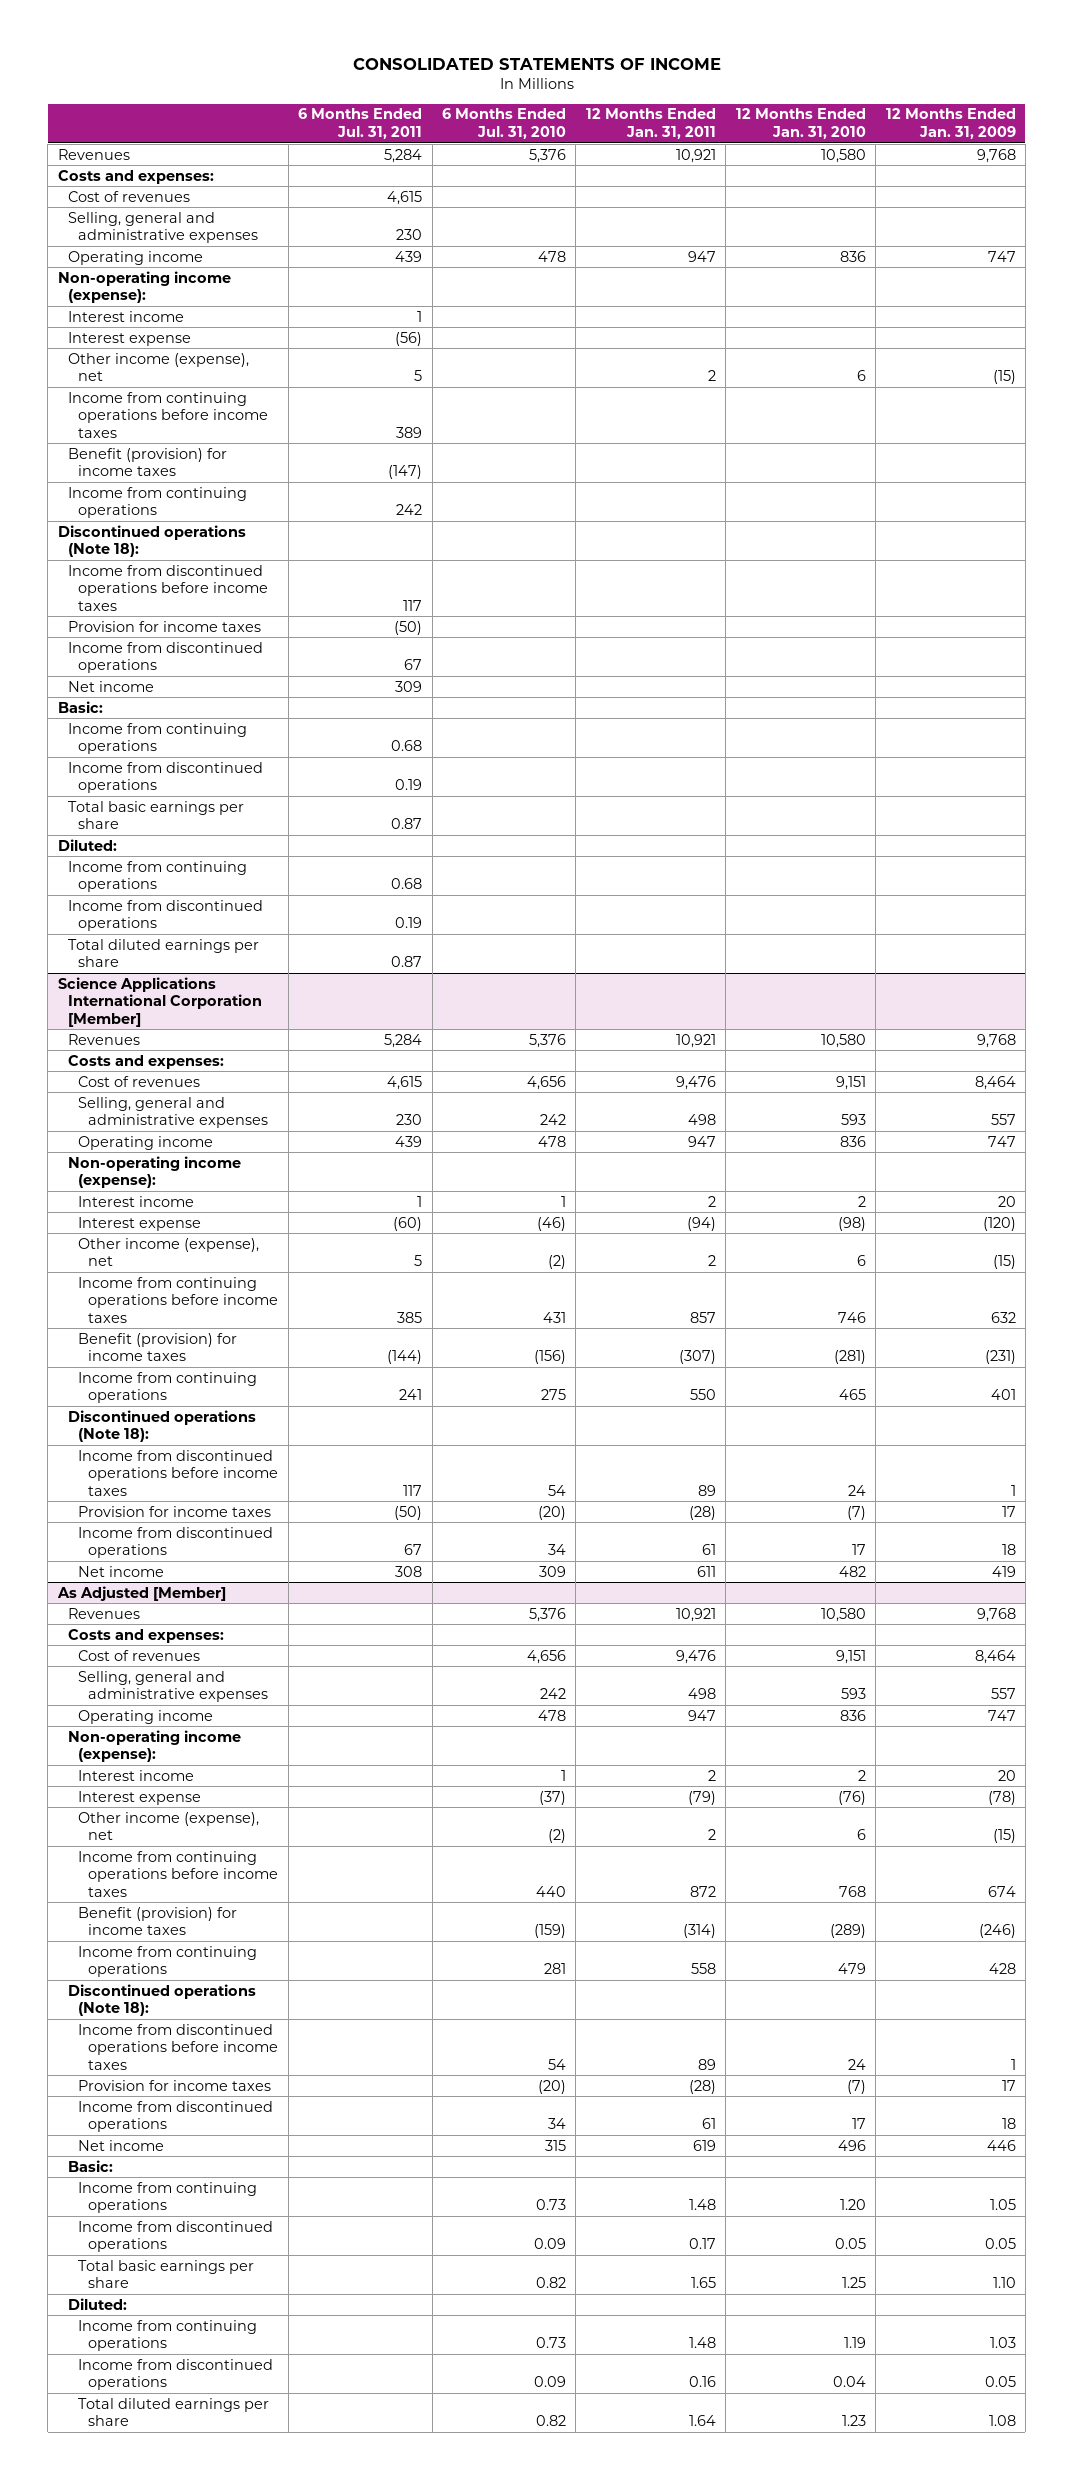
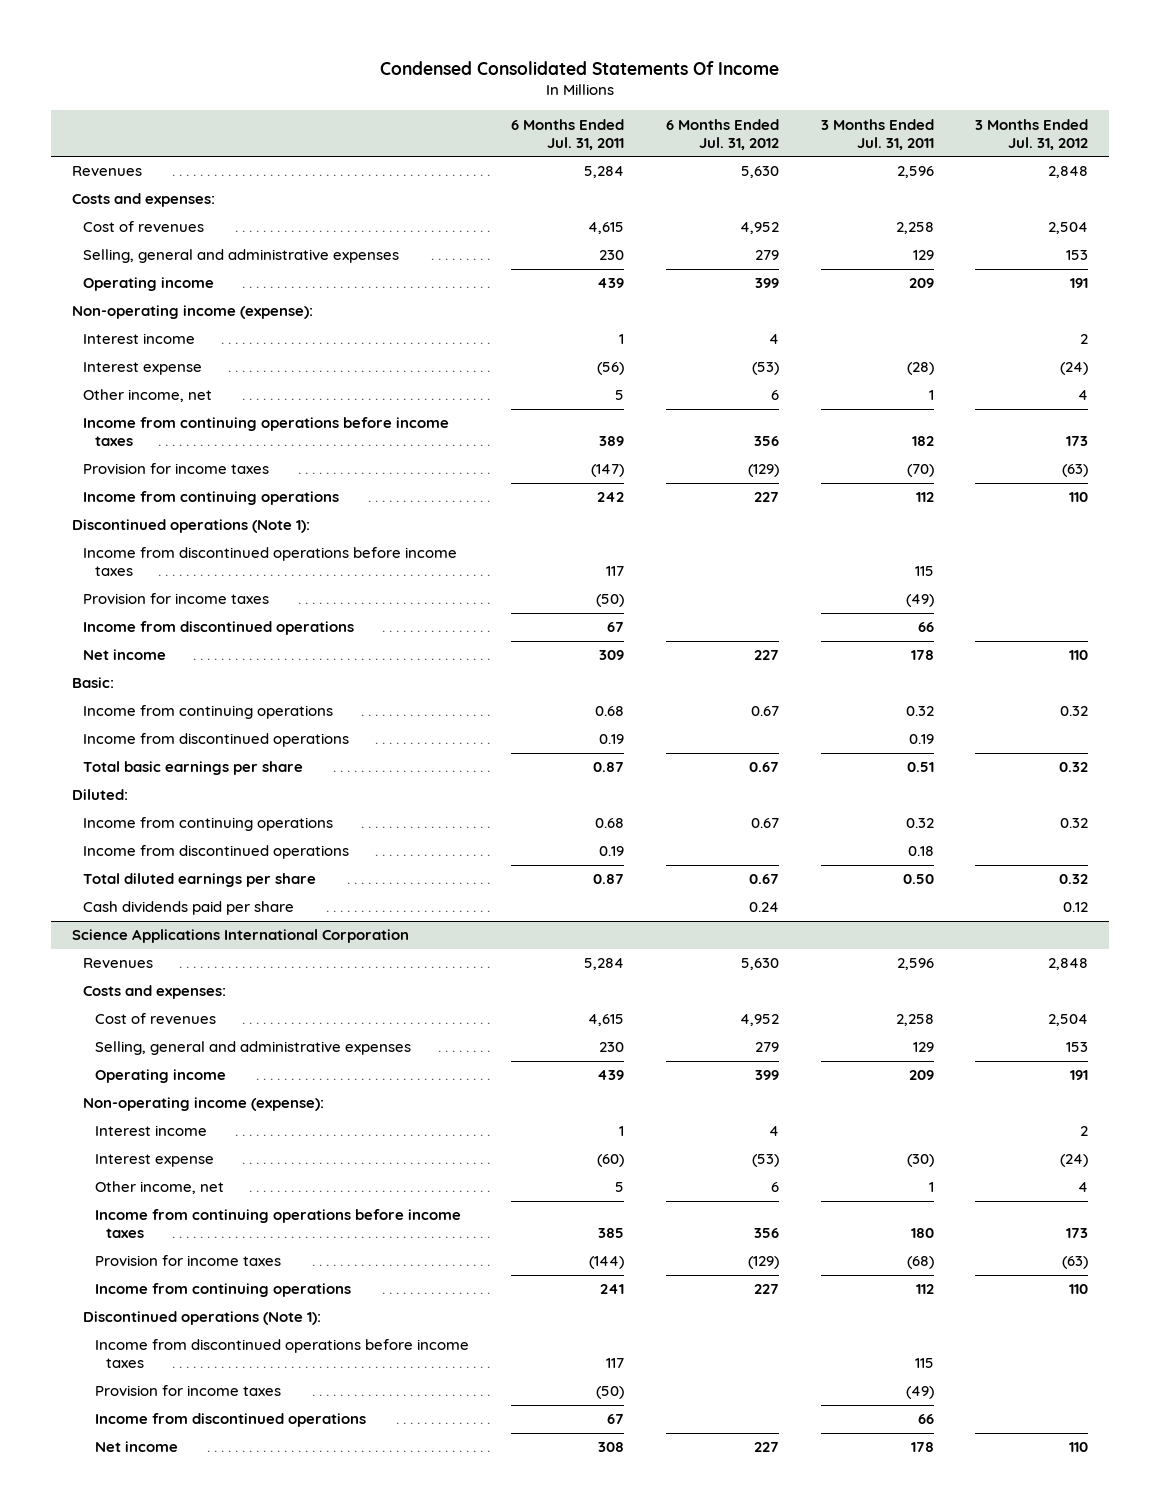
- CONSOLIDATED STATEMENTS OF INCOME
+ Condensed Consolidated Statements Of Income
- | 6 Months Ended Jul. 31, 2011 | 6 Months Ended Jul. 31, 2010 | 12 Months Ended Jan. 31, 2011 | 12 Months Ended Jan. 31, 2010 | 12 Months Ended Jan. 31, 2009
+ | 6 Months Ended Jul. 31, 2011 | 6 Months Ended Jul. 31, 2012 | 3 Months Ended Jul. 31, 2011 | 3 Months Ended Jul. 31, 2012
- Other income (expense), net | 5 | | 2 | 6 | (15)
+ Other income, net | 5 | 6 | 1 | 4
- Benefit (provision) for income taxes | (147) | | | |
+ Provision for income taxes | (147) | (129) | (70) | (63)
- Discontinued operations (Note 18):
+ Discontinued operations (Note 1):
- Science Applications International Corporation [Member]
+ Cash dividends paid per share | | 0.24 | | 0.12
+ Science Applications International Corporation
- Other income (expense), net | 5 | (2) | 2 | 6 | (15)
+ Other income, net | 5 | 6 | 1 | 4
- Benefit (provision) for income taxes | (144) | (156) | (307) | (281) | (231)
+ Provision for income taxes | (144) | (129) | (68) | (63)
- Discontinued operations (Note 18):
+ Discontinued operations (Note 1):
- As Adjusted [Member]
- Revenues | | 5,376 | 10,921 | 10,580 | 9,768
- Costs and expenses:
- Cost of revenues | | 4,656 | 9,476 | 9,151 | 8,464
- Selling, general and administrative expenses | | 242 | 498 | 593 | 557
- Operating income | | 478 | 947 | 836 | 747
- Non-operating income (expense):
- Interest income | | 1 | 2 | 2 | 20
- Interest expense | | (37) | (79) | (76) | (78)
- Other income (expense), net | | (2) | 2 | 6 | (15)
- Income from continuing operations before income taxes | | 440 | 872 | 768 | 674
- Benefit (provision) for income taxes | | (159) | (314) | (289) | (246)
- Income from continuing operations | | 281 | 558 | 479 | 428
- Discontinued operations (Note 18):
- Income from discontinued operations before income taxes | | 54 | 89 | 24 | 1
- Provision for income taxes | | (20) | (28) | (7) | 17
- Income from discontinued operations | | 34 | 61 | 17 | 18
- Net income | | 315 | 619 | 496 | 446
- Basic:
- Income from continuing operations | | 0.73 | 1.48 | 1.20 | 1.05
- Income from discontinued operations | | 0.09 | 0.17 | 0.05 | 0.05
- Total basic earnings per share | | 0.82 | 1.65 | 1.25 | 1.10
- Diluted:
- Income from continuing operations | | 0.73 | 1.48 | 1.19 | 1.03
- Income from discontinued operations | | 0.09 | 0.16 | 0.04 | 0.05
- Total diluted earnings per share | | 0.82 | 1.64 | 1.23 | 1.08

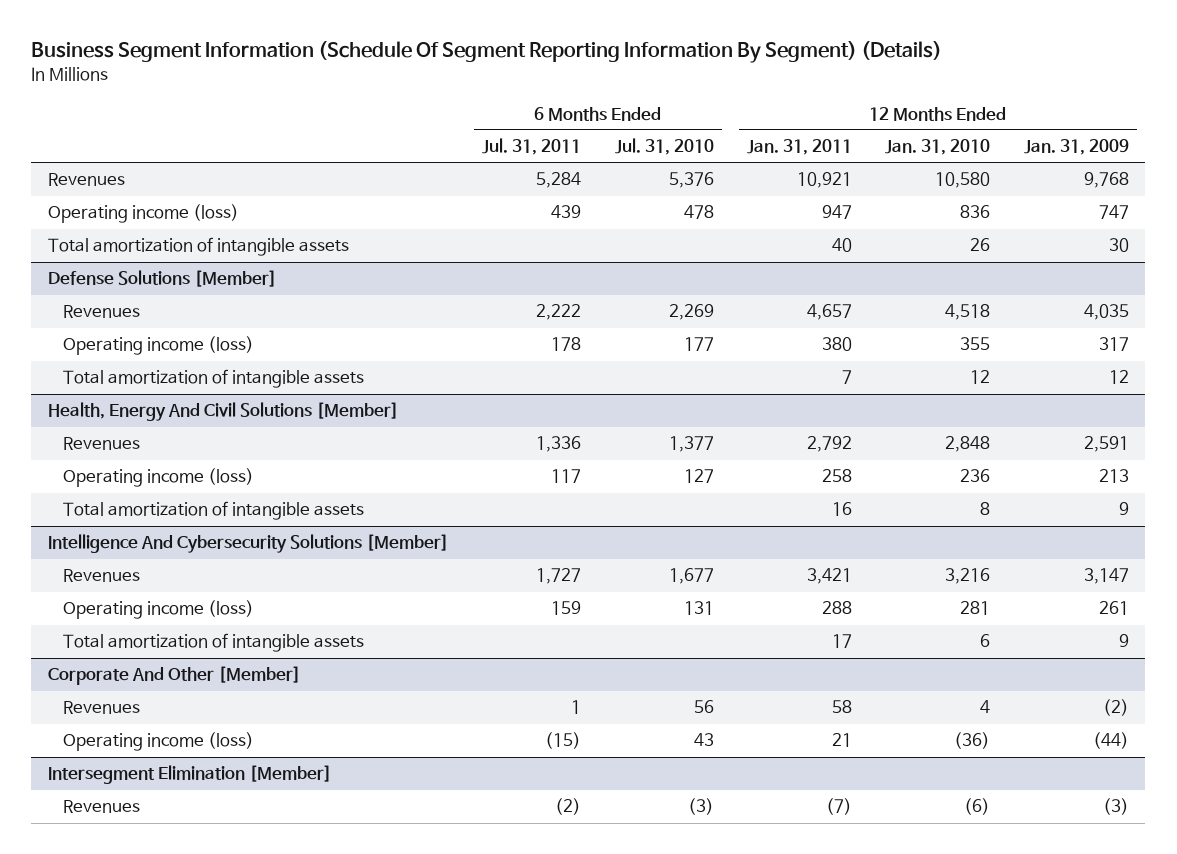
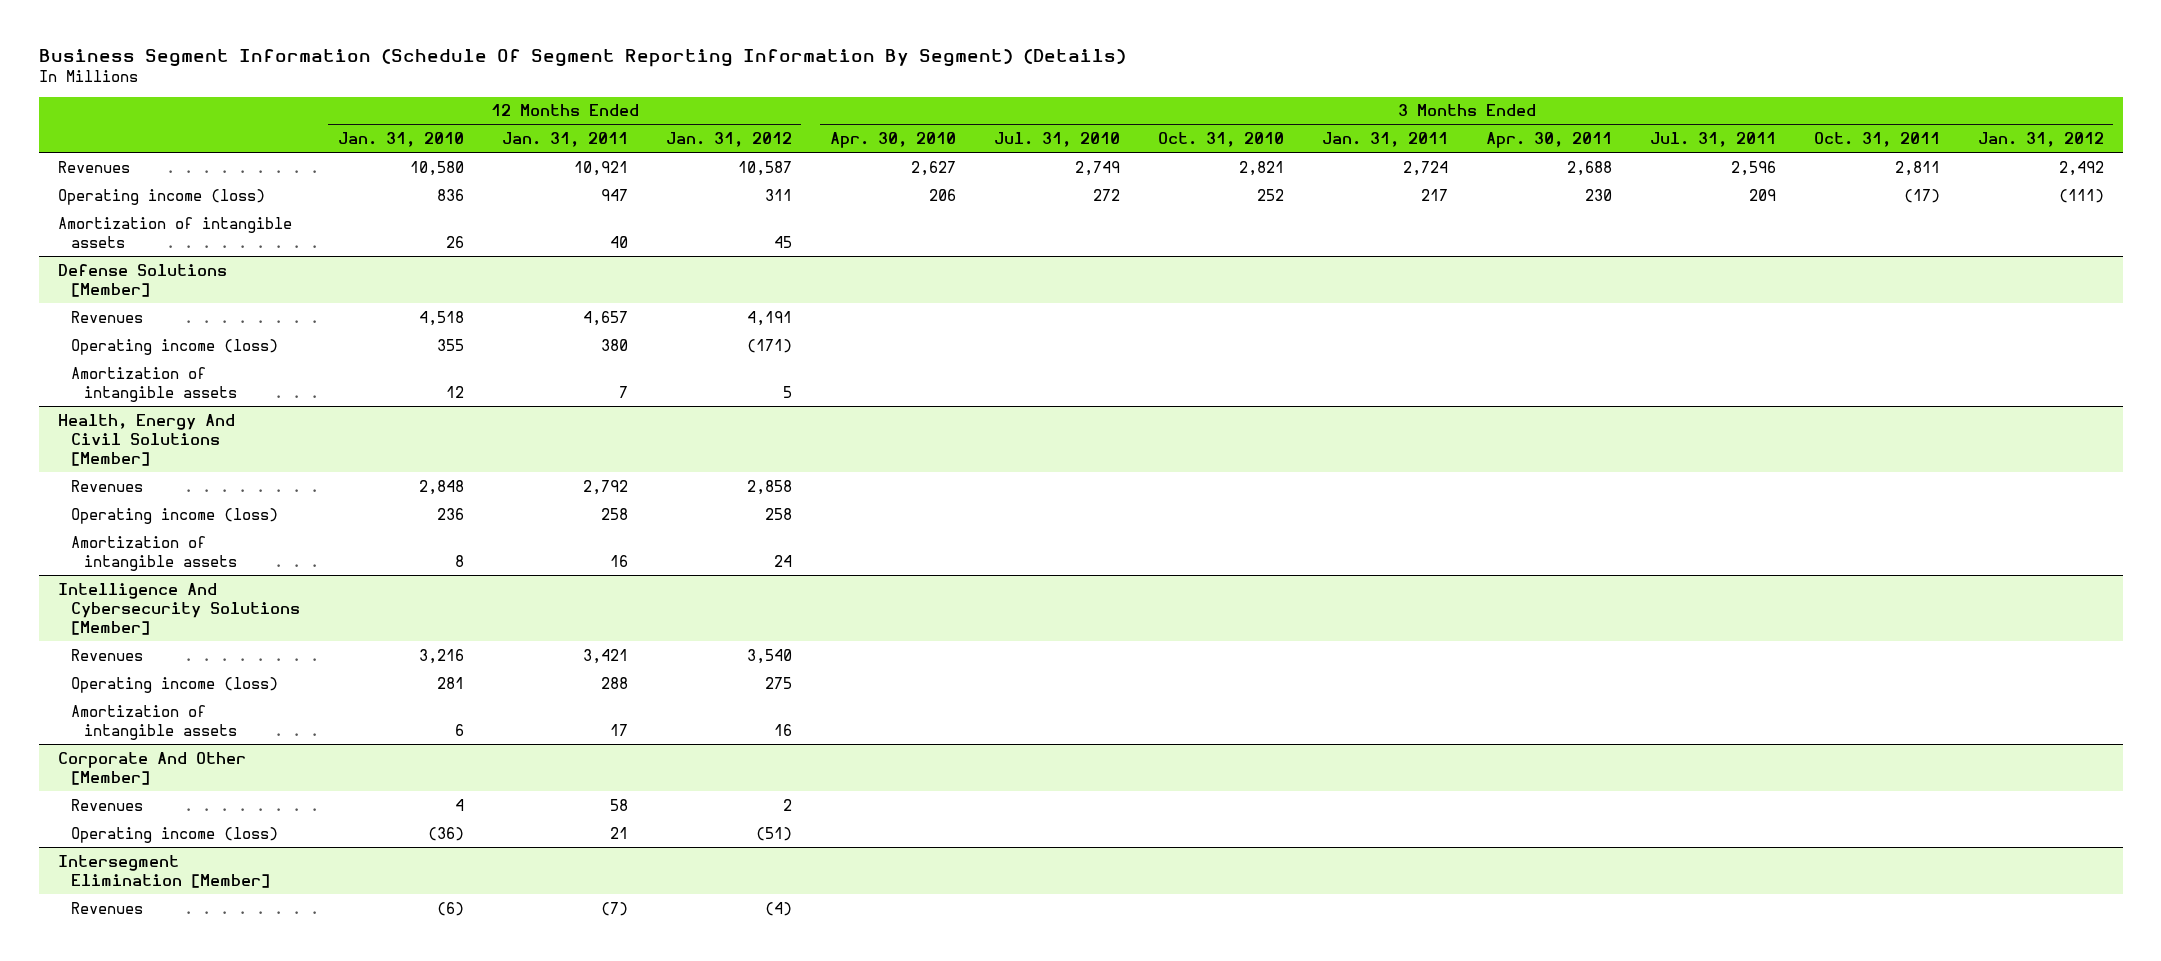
- | 6 Months Ended Jul. 31, 2011 | 6 Months Ended Jul. 31, 2010 | 12 Months Ended Jan. 31, 2011 | 12 Months Ended Jan. 31, 2010 | 12 Months Ended Jan. 31, 2009
+ | 12 Months Ended Jan. 31, 2010 | 12 Months Ended Jan. 31, 2011 | 12 Months Ended Jan. 31, 2012 | 3 Months Ended Apr. 30, 2010 | 3 Months Ended Jul. 31, 2010 | 3 Months Ended Oct. 31, 2010 | 3 Months Ended Jan. 31, 2011 | 3 Months Ended Apr. 30, 2011 | 3 Months Ended Jul. 31, 2011 | 3 Months Ended Oct. 31, 2011 | 3 Months Ended Jan. 31, 2012
- Total amortization of intangible assets | | | 40 | 26 | 30
+ Amortization of intangible assets | 26 | 40 | 45 | | | | | | | |
@ Defense Solutions [Member]
- Total amortization of intangible assets | | | 7 | 12 | 12
+ Amortization of intangible assets | 12 | 7 | 5 | | | | | | | |
@ Health, Energy And Civil Solutions [Member]
- Total amortization of intangible assets | | | 16 | 8 | 9
+ Amortization of intangible assets | 8 | 16 | 24 | | | | | | | |
@ Intelligence And Cybersecurity Solutions [Member]
- Total amortization of intangible assets | | | 17 | 6 | 9
+ Amortization of intangible assets | 6 | 17 | 16 | | | | | | | |

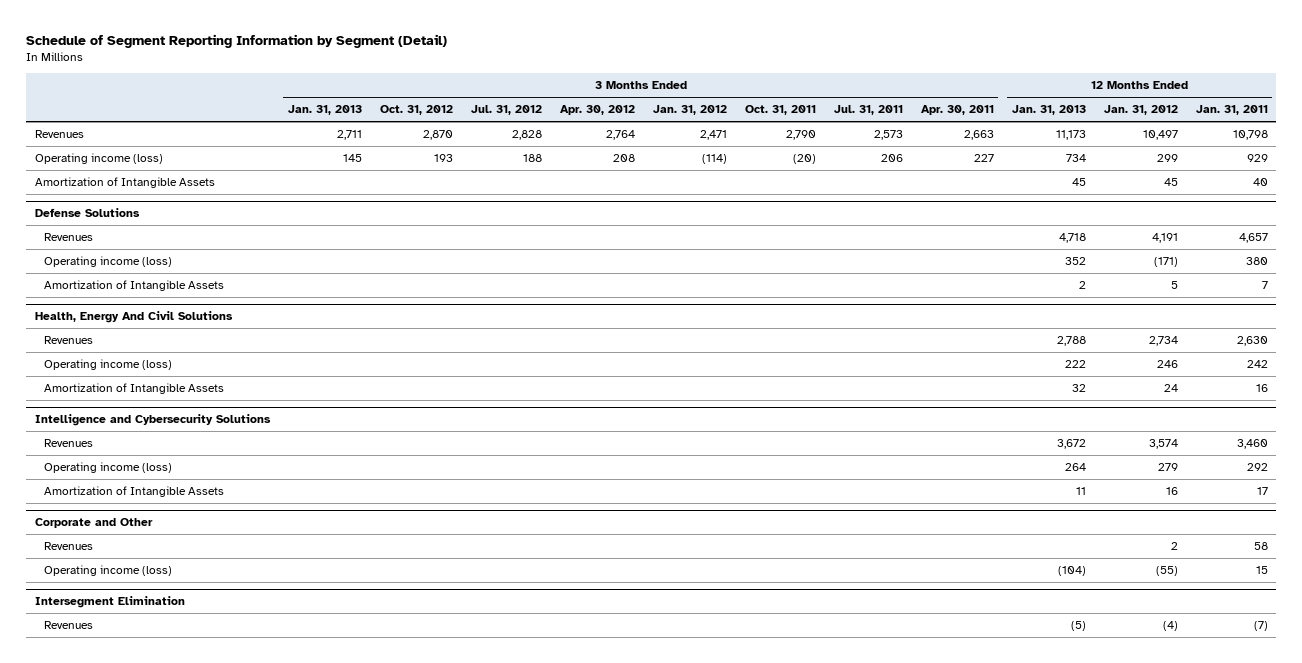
- Business Segment Information (Schedule Of Segment Reporting Information By Segment) (Details)
+ Schedule of Segment Reporting Information by Segment (Detail)
- | 12 Months Ended Jan. 31, 2010 | 12 Months Ended Jan. 31, 2011 | 12 Months Ended Jan. 31, 2012 | 3 Months Ended Apr. 30, 2010 | 3 Months Ended Jul. 31, 2010 | 3 Months Ended Oct. 31, 2010 | 3 Months Ended Jan. 31, 2011 | 3 Months Ended Apr. 30, 2011 | 3 Months Ended Jul. 31, 2011 | 3 Months Ended Oct. 31, 2011 | 3 Months Ended Jan. 31, 2012
+ | 3 Months Ended Jan. 31, 2013 | 3 Months Ended Oct. 31, 2012 | 3 Months Ended Jul. 31, 2012 | 3 Months Ended Apr. 30, 2012 | 3 Months Ended Jan. 31, 2012 | 3 Months Ended Oct. 31, 2011 | 3 Months Ended Jul. 31, 2011 | 3 Months Ended Apr. 30, 2011 | 12 Months Ended Jan. 31, 2013 | 12 Months Ended Jan. 31, 2012 | 12 Months Ended Jan. 31, 2011
- Revenues | 10,580 | 10,921 | 10,587 | 2,627 | 2,749 | 2,821 | 2,724 | 2,688 | 2,596 | 2,811 | 2,492
- Operating income (loss) | 836 | 947 | 311 | 206 | 272 | 252 | 217 | 230 | 209 | (17) | (111)
- Amortization of intangible assets | 26 | 40 | 45 | | | | | | | |
- Defense Solutions [Member]
+ Revenues | 2,711 | 2,870 | 2,828 | 2,764 | 2,471 | 2,790 | 2,573 | 2,663 | 11,173 | 10,497 | 10,798
+ Operating income (loss) | 145 | 193 | 188 | 208 | (114) | (20) | 206 | 227 | 734 | 299 | 929
+ Amortization of Intangible Assets | | | | | | | | | 45 | 45 | 40
+ Defense Solutions
- Amortization of intangible assets | 12 | 7 | 5 | | | | | | | |
- Health, Energy And Civil Solutions [Member]
- Revenues | 2,848 | 2,792 | 2,858 | | | | | | | |
- Operating income (loss) | 236 | 258 | 258 | | | | | | | |
- Amortization of intangible assets | 8 | 16 | 24 | | | | | | | |
- Intelligence And Cybersecurity Solutions [Member]
- Revenues | 3,216 | 3,421 | 3,540 | | | | | | | |
- Operating income (loss) | 281 | 288 | 275 | | | | | | | |
- Amortization of intangible assets | 6 | 17 | 16 | | | | | | | |
- Corporate And Other [Member]
+ Amortization of Intangible Assets | | | | | | | | | 2 | 5 | 7
+ Health, Energy And Civil Solutions
+ Revenues | | | | | | | | | 2,788 | 2,734 | 2,630
+ Operating income (loss) | | | | | | | | | 222 | 246 | 242
+ Amortization of Intangible Assets | | | | | | | | | 32 | 24 | 16
+ Intelligence and Cybersecurity Solutions
+ Revenues | | | | | | | | | 3,672 | 3,574 | 3,460
+ Operating income (loss) | | | | | | | | | 264 | 279 | 292
+ Amortization of Intangible Assets | | | | | | | | | 11 | 16 | 17
+ Corporate and Other
- Operating income (loss) | (36) | 21 | (51) | | | | | | | |
- Intersegment Elimination [Member]
+ Operating income (loss) | | | | | | | | | (104) | (55) | 15
+ Intersegment Elimination

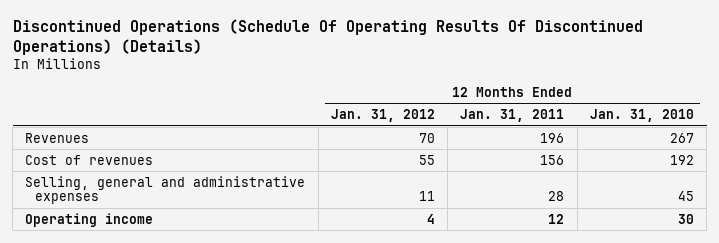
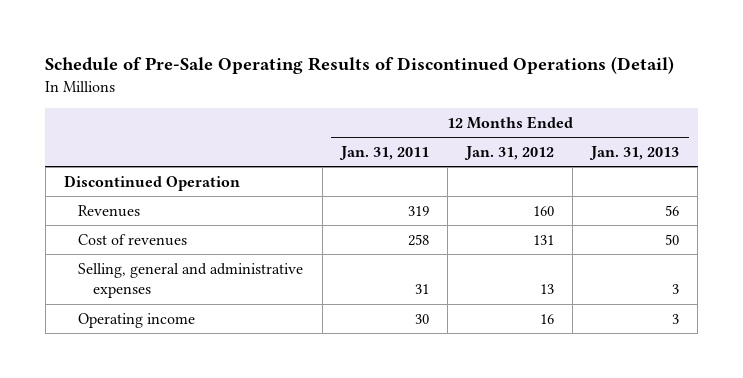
- Discontinued Operations (Schedule Of Operating Results Of Discontinued Operations) (Details)
+ Schedule of Pre-Sale Operating Results of Discontinued Operations (Detail)
- | 12 Months Ended Jan. 31, 2012 | 12 Months Ended Jan. 31, 2011 | 12 Months Ended Jan. 31, 2010
+ | 12 Months Ended Jan. 31, 2011 | 12 Months Ended Jan. 31, 2012 | 12 Months Ended Jan. 31, 2013
- Revenues | 70 | 196 | 267
- Cost of revenues | 55 | 156 | 192
- Selling, general and administrative expenses | 11 | 28 | 45
- Operating income | 4 | 12 | 30
+ Discontinued Operation
+ Revenues | 319 | 160 | 56
+ Cost of revenues | 258 | 131 | 50
+ Selling, general and administrative expenses | 31 | 13 | 3
+ Operating income | 30 | 16 | 3

